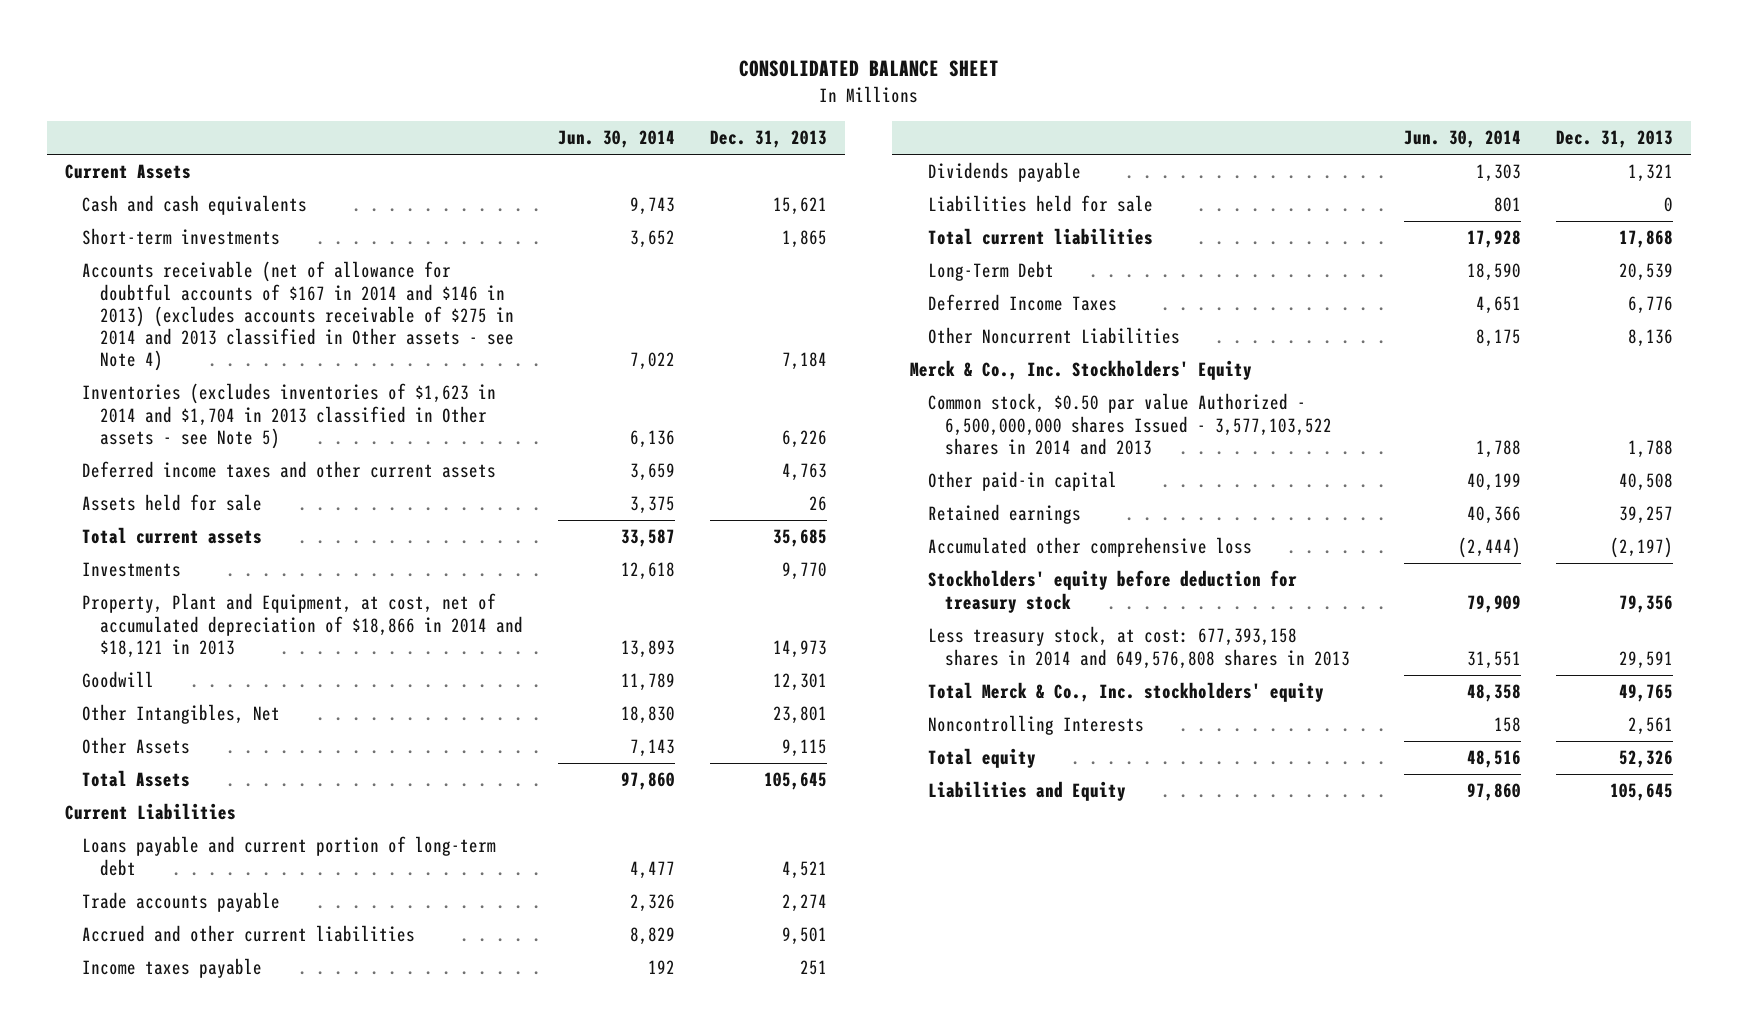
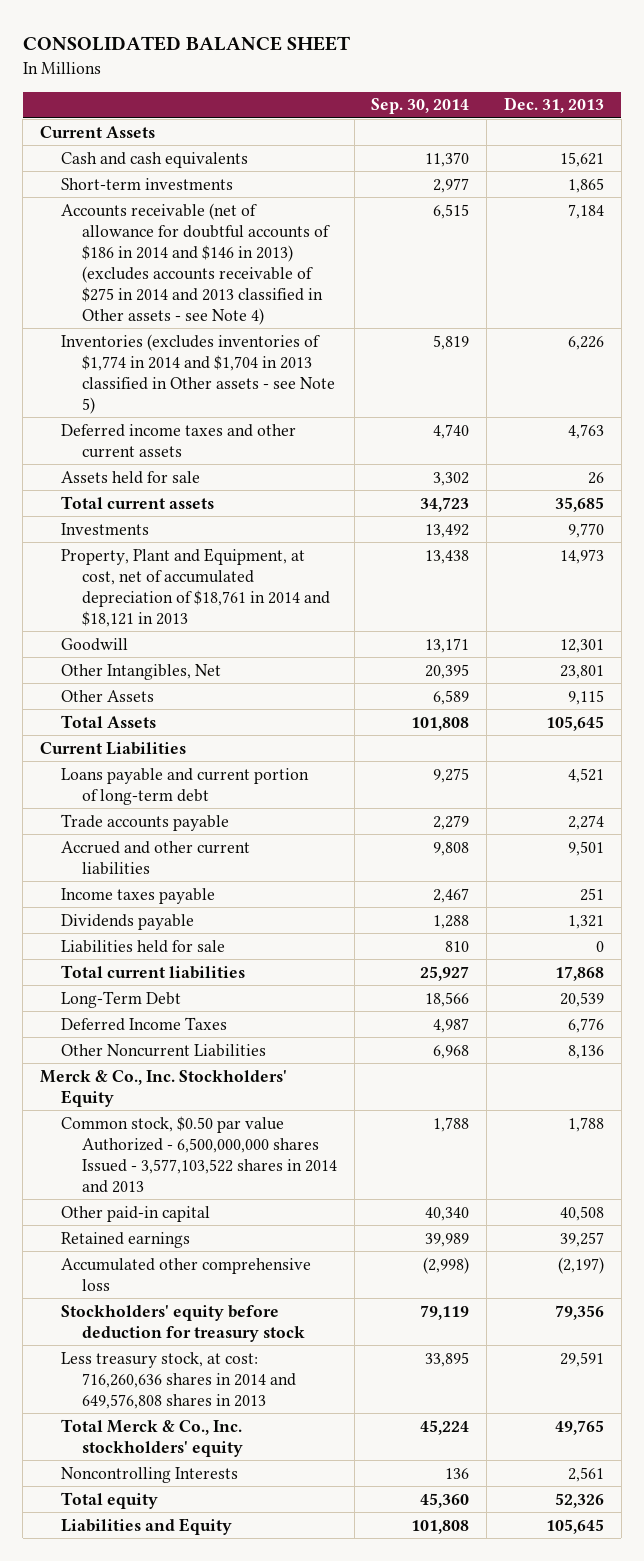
- | Jun. 30, 2014 | Dec. 31, 2013
+ | Sep. 30, 2014 | Dec. 31, 2013
- Accounts receivable (net of allowance for doubtful accounts of $167 in 2014 and $146 in 2013) (excludes accounts receivable of $275 in 2014 and 2013 classified in Other assets - see Note 4) | 7,022 | 7,184
- Inventories (excludes inventories of $1,623 in 2014 and $1,704 in 2013 classified in Other assets - see Note 5) | 6,136 | 6,226
+ Accounts receivable (net of allowance for doubtful accounts of $186 in 2014 and $146 in 2013) (excludes accounts receivable of $275 in 2014 and 2013 classified in Other assets - see Note 4) | 6,515 | 7,184
+ Inventories (excludes inventories of $1,774 in 2014 and $1,704 in 2013 classified in Other assets - see Note 5) | 5,819 | 6,226
- Property, Plant and Equipment, at cost, net of accumulated depreciation of $18,866 in 2014 and $18,121 in 2013 | 13,893 | 14,973
+ Property, Plant and Equipment, at cost, net of accumulated depreciation of $18,761 in 2014 and $18,121 in 2013 | 13,438 | 14,973
- Less treasury stock, at cost: 677,393,158 shares in 2014 and 649,576,808 shares in 2013 | 31,551 | 29,591
+ Less treasury stock, at cost: 716,260,636 shares in 2014 and 649,576,808 shares in 2013 | 33,895 | 29,591

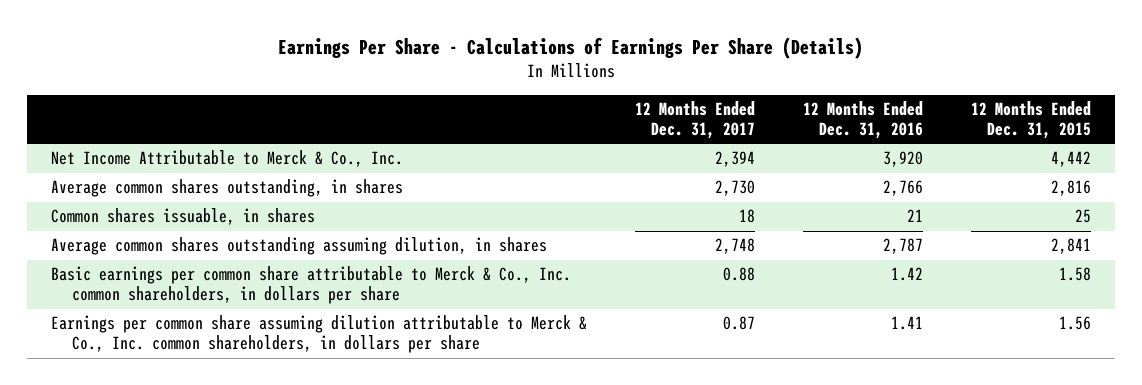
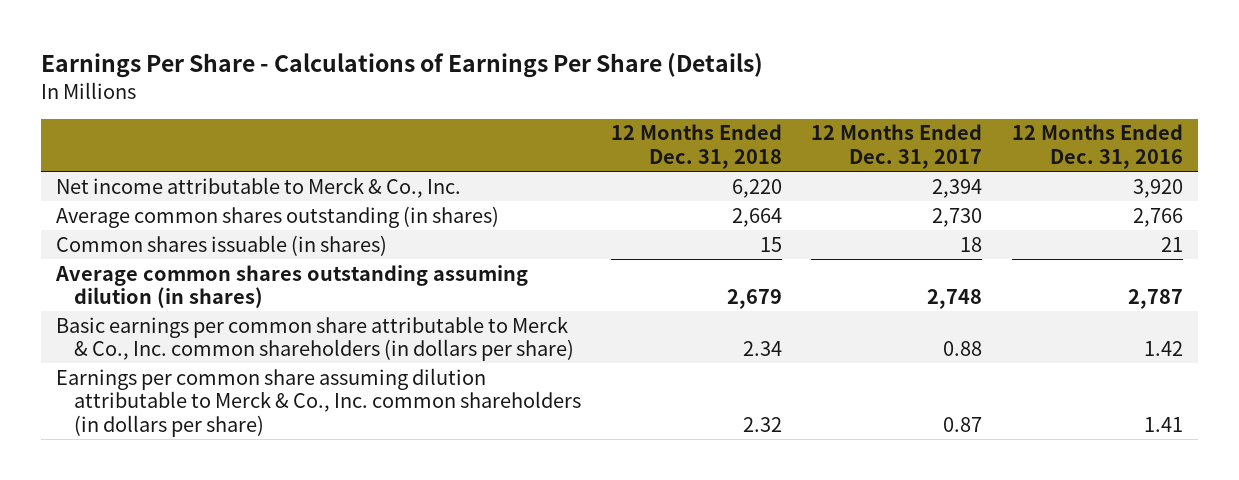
- | 12 Months Ended Dec. 31, 2017 | 12 Months Ended Dec. 31, 2016 | 12 Months Ended Dec. 31, 2015
+ | 12 Months Ended Dec. 31, 2018 | 12 Months Ended Dec. 31, 2017 | 12 Months Ended Dec. 31, 2016
- Net Income Attributable to Merck & Co., Inc. | 2,394 | 3,920 | 4,442
- Average common shares outstanding, in shares | 2,730 | 2,766 | 2,816
- Common shares issuable, in shares | 18 | 21 | 25
- Average common shares outstanding assuming dilution, in shares | 2,748 | 2,787 | 2,841
- Basic earnings per common share attributable to Merck & Co., Inc. common shareholders, in dollars per share | 0.88 | 1.42 | 1.58
- Earnings per common share assuming dilution attributable to Merck & Co., Inc. common shareholders, in dollars per share | 0.87 | 1.41 | 1.56
+ Net income attributable to Merck & Co., Inc. | 6,220 | 2,394 | 3,920
+ Average common shares outstanding (in shares) | 2,664 | 2,730 | 2,766
+ Common shares issuable (in shares) | 15 | 18 | 21
+ Average common shares outstanding assuming dilution (in shares) | 2,679 | 2,748 | 2,787
+ Basic earnings per common share attributable to Merck & Co., Inc. common shareholders (in dollars per share) | 2.34 | 0.88 | 1.42
+ Earnings per common share assuming dilution attributable to Merck & Co., Inc. common shareholders (in dollars per share) | 2.32 | 0.87 | 1.41

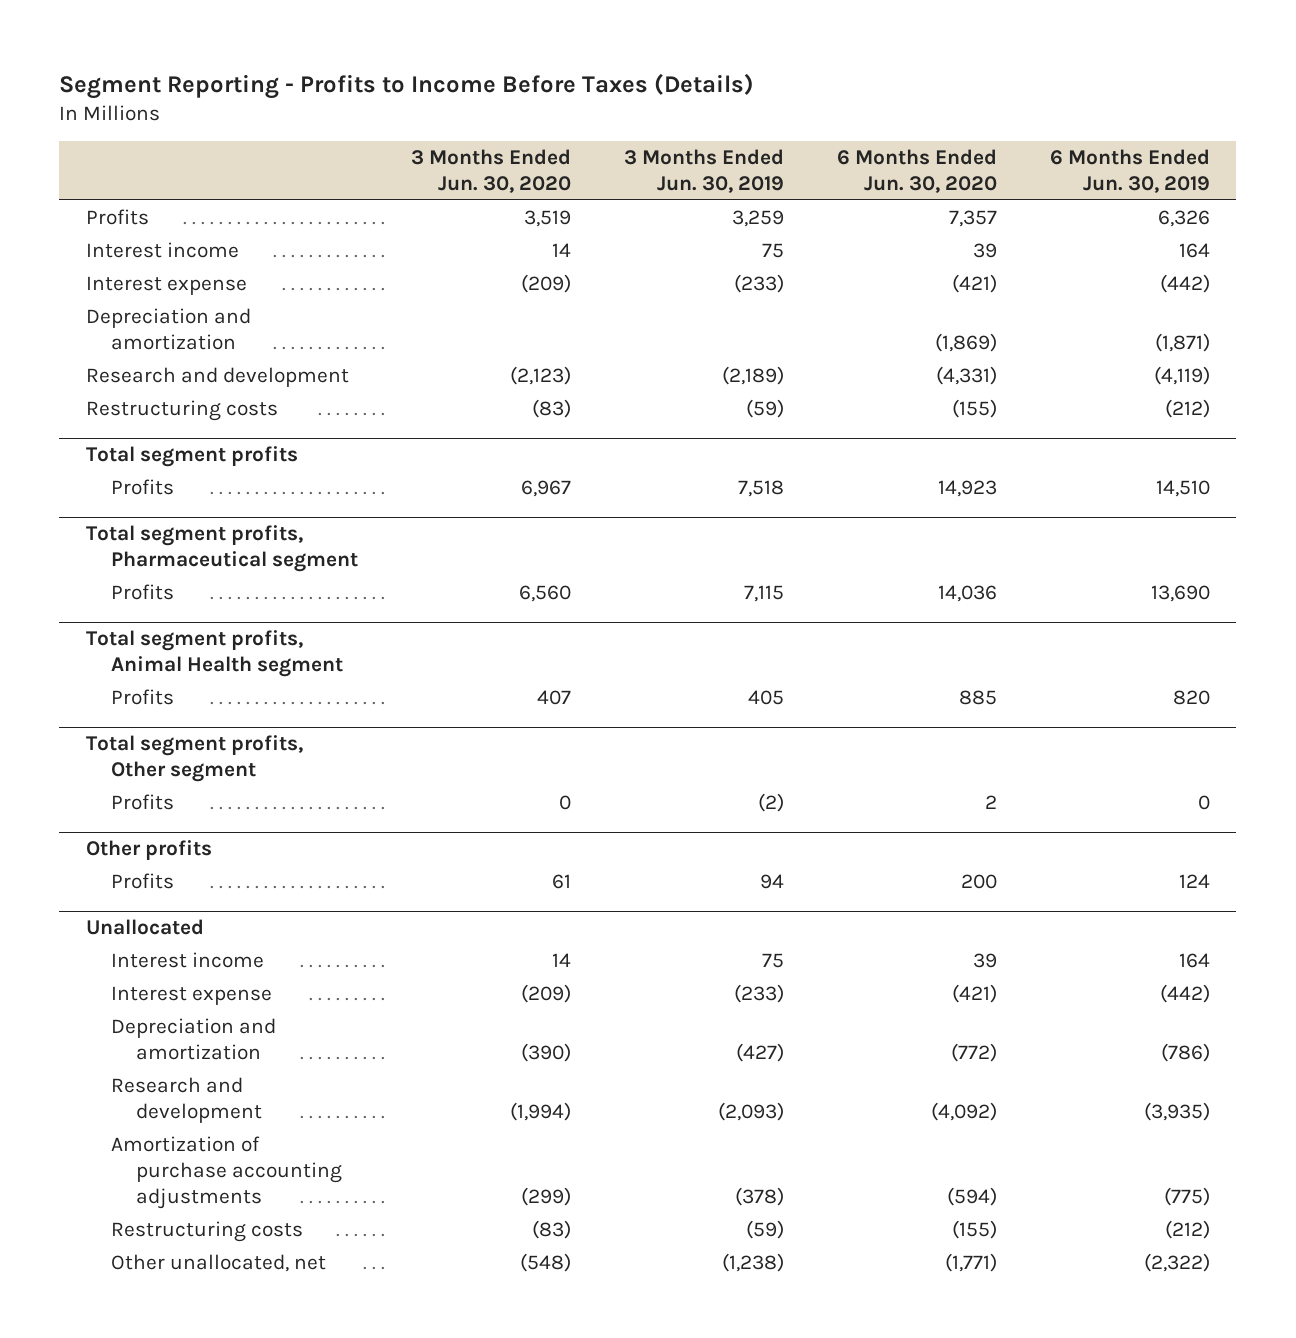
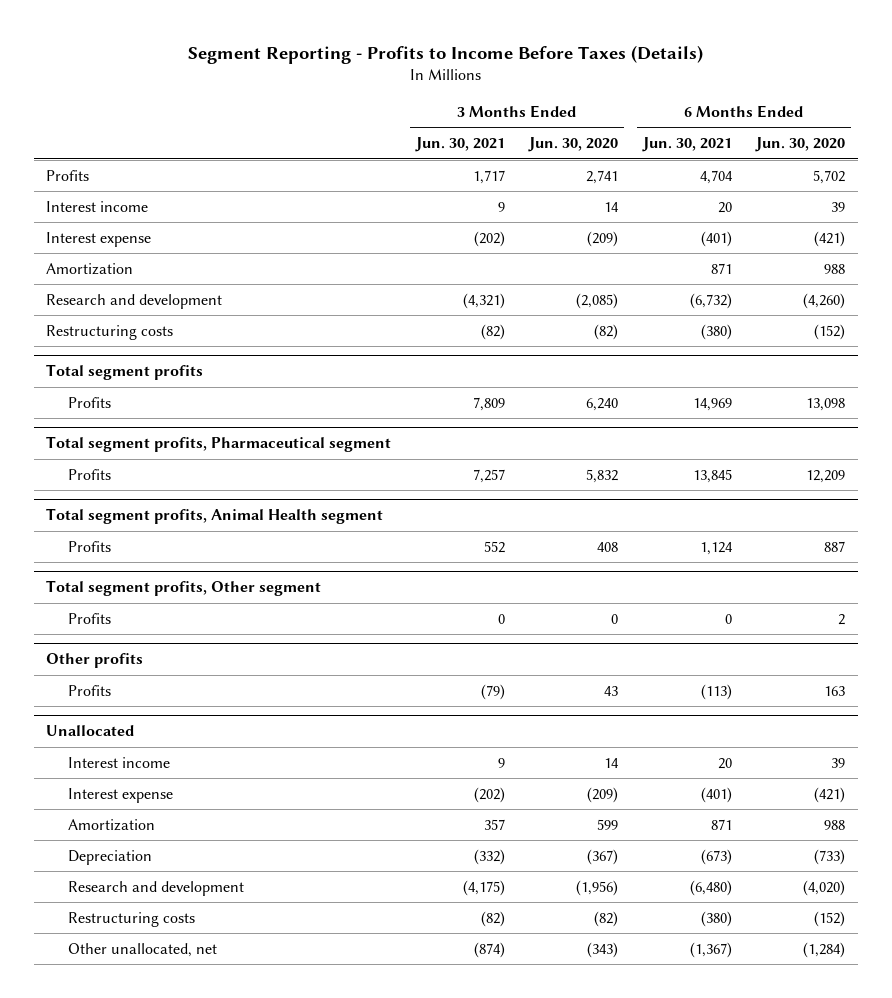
- | 3 Months Ended Jun. 30, 2020 | 3 Months Ended Jun. 30, 2019 | 6 Months Ended Jun. 30, 2020 | 6 Months Ended Jun. 30, 2019
+ | 3 Months Ended Jun. 30, 2021 | 3 Months Ended Jun. 30, 2020 | 6 Months Ended Jun. 30, 2021 | 6 Months Ended Jun. 30, 2020
- Profits | 3,519 | 3,259 | 7,357 | 6,326
+ Profits | 1,717 | 2,741 | 4,704 | 5,702
- Depreciation and amortization | | | (1,869) | (1,871)
- Research and development | (2,123) | (2,189) | (4,331) | (4,119)
- Restructuring costs | (83) | (59) | (155) | (212)
+ Amortization | | | 871 | 988
+ Research and development | (4,321) | (2,085) | (6,732) | (4,260)
+ Restructuring costs | (82) | (82) | (380) | (152)
@ Total segment profits
- Profits | 6,967 | 7,518 | 14,923 | 14,510
+ Profits | 7,809 | 6,240 | 14,969 | 13,098
@ Total segment profits, Pharmaceutical segment
- Profits | 6,560 | 7,115 | 14,036 | 13,690
+ Profits | 7,257 | 5,832 | 13,845 | 12,209
@ Total segment profits, Animal Health segment
- Profits | 407 | 405 | 885 | 820
+ Profits | 552 | 408 | 1,124 | 887
@ Other profits
- Profits | 61 | 94 | 200 | 124
+ Profits | (79) | 43 | (113) | 163
@ Unallocated
- Depreciation and amortization | (390) | (427) | (772) | (786)
- Research and development | (1,994) | (2,093) | (4,092) | (3,935)
- Amortization of purchase accounting adjustments | (299) | (378) | (594) | (775)
- Restructuring costs | (83) | (59) | (155) | (212)
- Other unallocated, net | (548) | (1,238) | (1,771) | (2,322)
+ Amortization | 357 | 599 | 871 | 988
+ Depreciation | (332) | (367) | (673) | (733)
+ Research and development | (4,175) | (1,956) | (6,480) | (4,020)
+ Restructuring costs | (82) | (82) | (380) | (152)
+ Other unallocated, net | (874) | (343) | (1,367) | (1,284)

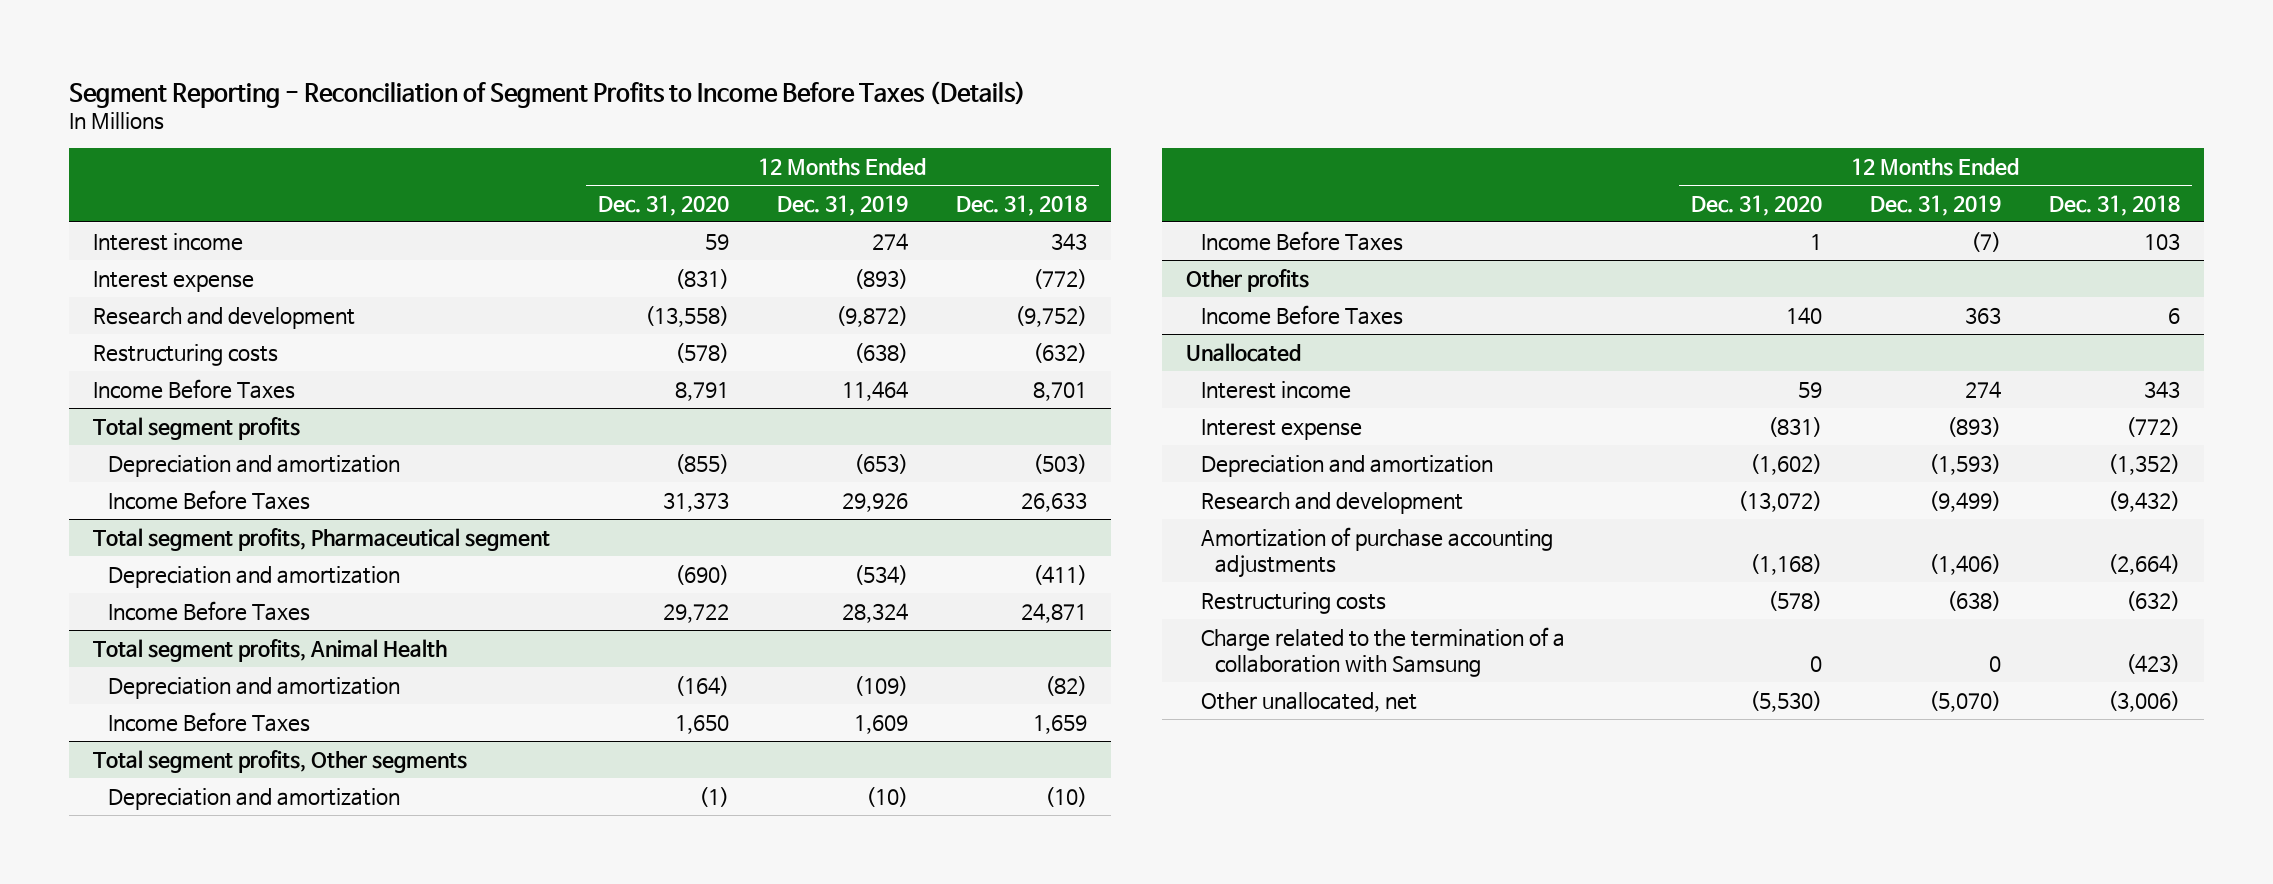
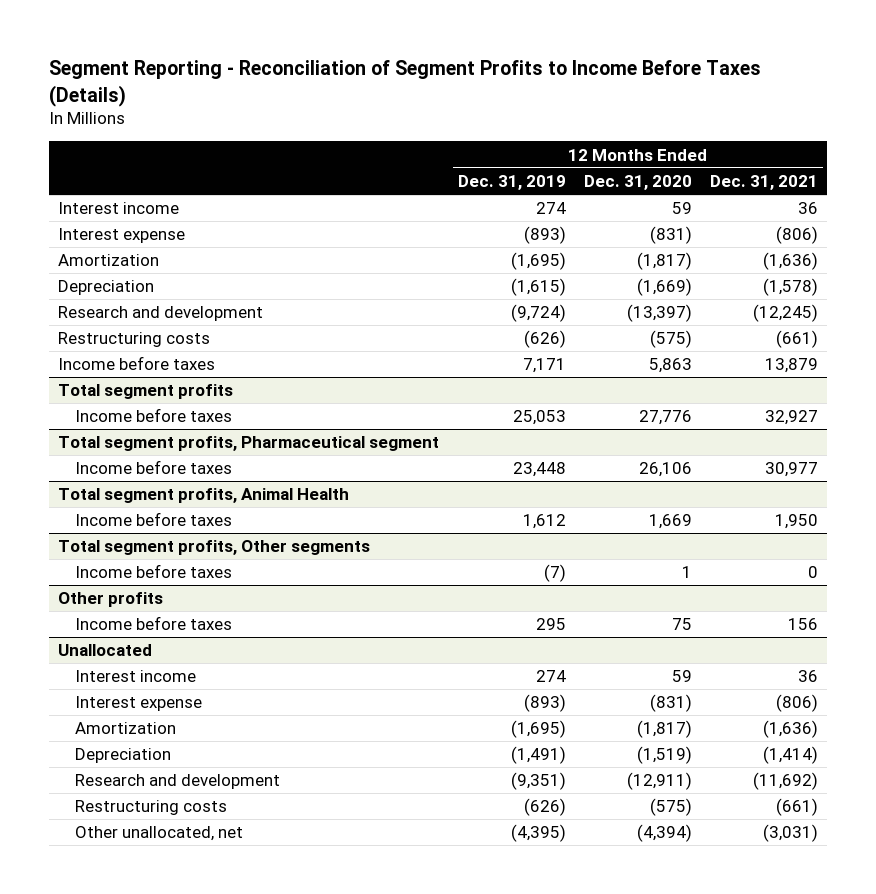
- | 12 Months Ended Dec. 31, 2020 | 12 Months Ended Dec. 31, 2019 | 12 Months Ended Dec. 31, 2018
+ | 12 Months Ended Dec. 31, 2019 | 12 Months Ended Dec. 31, 2020 | 12 Months Ended Dec. 31, 2021
- Research and development | (13,558) | (9,872) | (9,752)
- Restructuring costs | (578) | (638) | (632)
- Income Before Taxes | 8,791 | 11,464 | 8,701
+ Amortization | (1,695) | (1,817) | (1,636)
+ Depreciation | (1,615) | (1,669) | (1,578)
+ Research and development | (9,724) | (13,397) | (12,245)
+ Restructuring costs | (626) | (575) | (661)
+ Income before taxes | 7,171 | 5,863 | 13,879
@ Total segment profits
- Depreciation and amortization | (855) | (653) | (503)
- Income Before Taxes | 31,373 | 29,926 | 26,633
+ Income before taxes | 25,053 | 27,776 | 32,927
@ Total segment profits, Pharmaceutical segment
- Depreciation and amortization | (690) | (534) | (411)
- Income Before Taxes | 29,722 | 28,324 | 24,871
+ Income before taxes | 23,448 | 26,106 | 30,977
@ Total segment profits, Animal Health
- Depreciation and amortization | (164) | (109) | (82)
- Income Before Taxes | 1,650 | 1,609 | 1,659
+ Income before taxes | 1,612 | 1,669 | 1,950
@ Total segment profits, Other segments
- Depreciation and amortization | (1) | (10) | (10)
- Income Before Taxes | 1 | (7) | 103
+ Income before taxes | (7) | 1 | 0
@ Other profits
- Income Before Taxes | 140 | 363 | 6
+ Income before taxes | 295 | 75 | 156
@ Unallocated
- Depreciation and amortization | (1,602) | (1,593) | (1,352)
- Research and development | (13,072) | (9,499) | (9,432)
- Amortization of purchase accounting adjustments | (1,168) | (1,406) | (2,664)
- Restructuring costs | (578) | (638) | (632)
- Charge related to the termination of a collaboration with Samsung | 0 | 0 | (423)
- Other unallocated, net | (5,530) | (5,070) | (3,006)
+ Amortization | (1,695) | (1,817) | (1,636)
+ Depreciation | (1,491) | (1,519) | (1,414)
+ Research and development | (9,351) | (12,911) | (11,692)
+ Restructuring costs | (626) | (575) | (661)
+ Other unallocated, net | (4,395) | (4,394) | (3,031)

